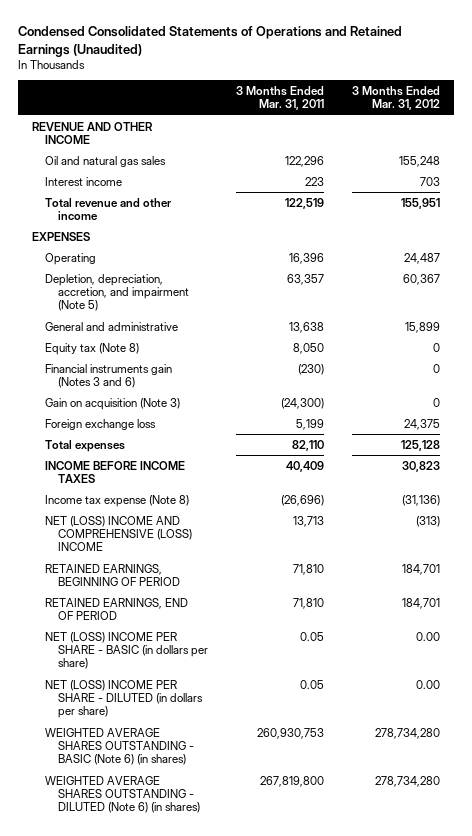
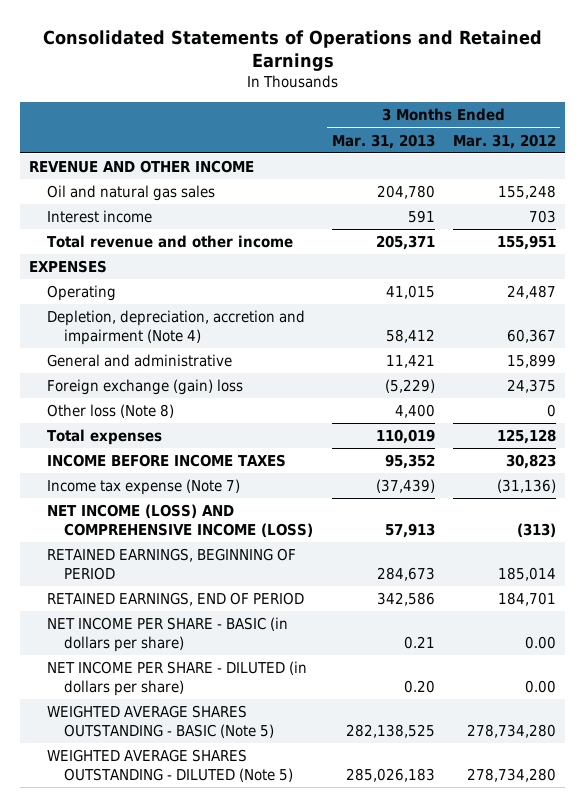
- Condensed Consolidated Statements of Operations and Retained Earnings (Unaudited)
+ Consolidated Statements of Operations and Retained Earnings
- | 3 Months Ended Mar. 31, 2011 | 3 Months Ended Mar. 31, 2012
+ | 3 Months Ended Mar. 31, 2013 | 3 Months Ended Mar. 31, 2012
- Depletion, depreciation, accretion, and impairment (Note 5) | 63,357 | 60,367
+ Depletion, depreciation, accretion and impairment (Note 4) | 58,412 | 60,367
- Equity tax (Note 8) | 8,050 | 0
- Financial instruments gain (Notes 3 and 6) | (230) | 0
- Gain on acquisition (Note 3) | (24,300) | 0
- Foreign exchange loss | 5,199 | 24,375
+ Foreign exchange (gain) loss | (5,229) | 24,375
+ Other loss (Note 8) | 4,400 | 0
- Income tax expense (Note 8) | (26,696) | (31,136)
- NET (LOSS) INCOME AND COMPREHENSIVE (LOSS) INCOME | 13,713 | (313)
- RETAINED EARNINGS, BEGINNING OF PERIOD | 71,810 | 184,701
+ Income tax expense (Note 7) | (37,439) | (31,136)
+ NET INCOME (LOSS) AND COMPREHENSIVE INCOME (LOSS) | 57,913 | (313)
+ RETAINED EARNINGS, BEGINNING OF PERIOD | 284,673 | 185,014
- NET (LOSS) INCOME PER SHARE - BASIC (in dollars per share) | 0.05 | 0.00
- NET (LOSS) INCOME PER SHARE - DILUTED (in dollars per share) | 0.05 | 0.00
- WEIGHTED AVERAGE SHARES OUTSTANDING - BASIC (Note 6) (in shares) | 260,930,753 | 278,734,280
- WEIGHTED AVERAGE SHARES OUTSTANDING - DILUTED (Note 6) (in shares) | 267,819,800 | 278,734,280
+ NET INCOME PER SHARE - BASIC (in dollars per share) | 0.21 | 0.00
+ NET INCOME PER SHARE - DILUTED (in dollars per share) | 0.20 | 0.00
+ WEIGHTED AVERAGE SHARES OUTSTANDING - BASIC (Note 5) | 282,138,525 | 278,734,280
+ WEIGHTED AVERAGE SHARES OUTSTANDING - DILUTED (Note 5) | 285,026,183 | 278,734,280

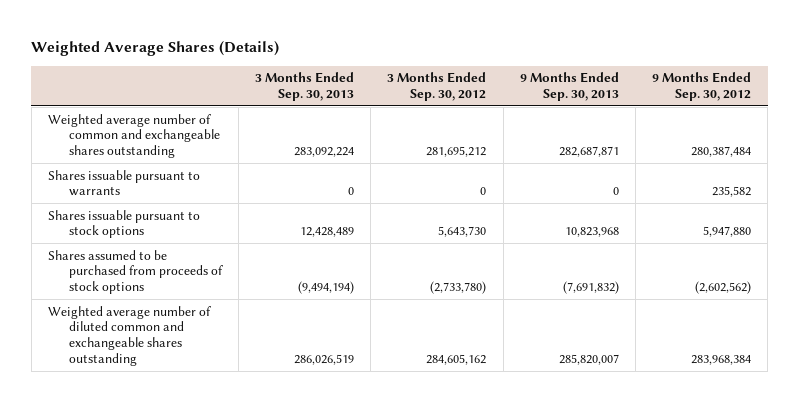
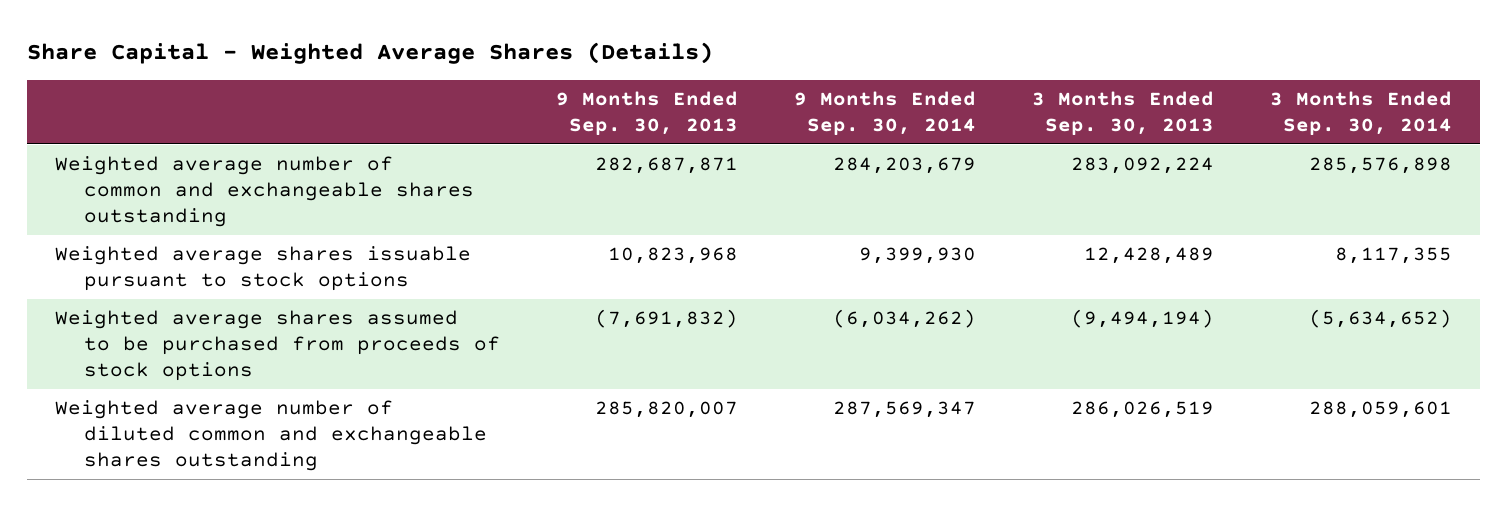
- Weighted Average Shares (Details)
+ Share Capital - Weighted Average Shares (Details)
- | 3 Months Ended Sep. 30, 2013 | 3 Months Ended Sep. 30, 2012 | 9 Months Ended Sep. 30, 2013 | 9 Months Ended Sep. 30, 2012
+ | 9 Months Ended Sep. 30, 2013 | 9 Months Ended Sep. 30, 2014 | 3 Months Ended Sep. 30, 2013 | 3 Months Ended Sep. 30, 2014
- Shares issuable pursuant to warrants | 0 | 0 | 0 | 235,582
- Shares issuable pursuant to stock options | 12,428,489 | 5,643,730 | 10,823,968 | 5,947,880
- Shares assumed to be purchased from proceeds of stock options | (9,494,194) | (2,733,780) | (7,691,832) | (2,602,562)
+ Weighted average shares issuable pursuant to stock options | 10,823,968 | 9,399,930 | 12,428,489 | 8,117,355
+ Weighted average shares assumed to be purchased from proceeds of stock options | (7,691,832) | (6,034,262) | (9,494,194) | (5,634,652)

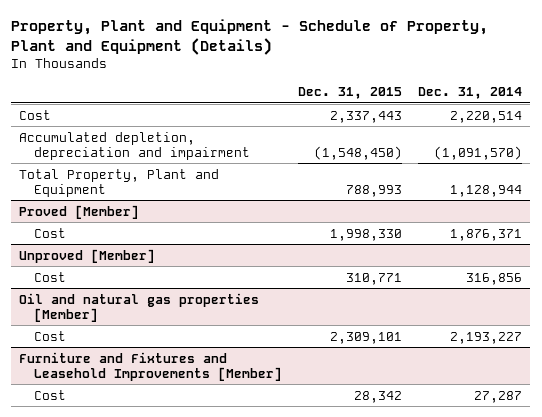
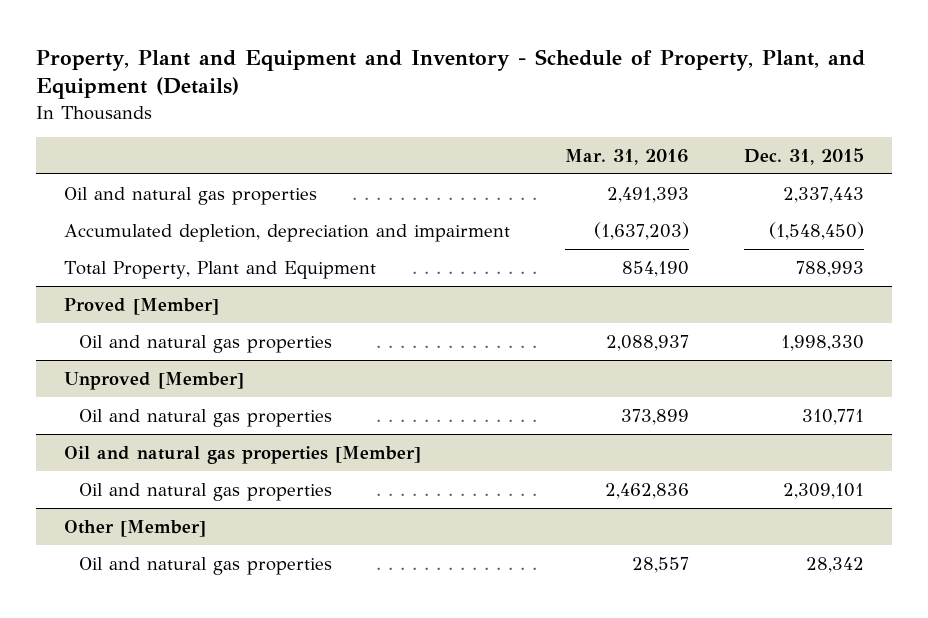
- Property, Plant and Equipment - Schedule of Property, Plant and Equipment (Details)
+ Property, Plant and Equipment and Inventory - Schedule of Property, Plant, and Equipment (Details)
- | Dec. 31, 2015 | Dec. 31, 2014
+ | Mar. 31, 2016 | Dec. 31, 2015
- Cost | 2,337,443 | 2,220,514
+ Oil and natural gas properties | 2,491,393 | 2,337,443
@ Proved [Member]
- Cost | 1,998,330 | 1,876,371
+ Oil and natural gas properties | 2,088,937 | 1,998,330
@ Unproved [Member]
- Cost | 310,771 | 316,856
+ Oil and natural gas properties | 373,899 | 310,771
@ Oil and natural gas properties [Member]
- Cost | 2,309,101 | 2,193,227
- Furniture and Fixtures and Leasehold Improvements [Member]
- Cost | 28,342 | 27,287
@ Oil and natural gas properties [Member]
+ Oil and natural gas properties | 2,462,836 | 2,309,101
+ Other [Member]
+ Oil and natural gas properties | 28,557 | 28,342

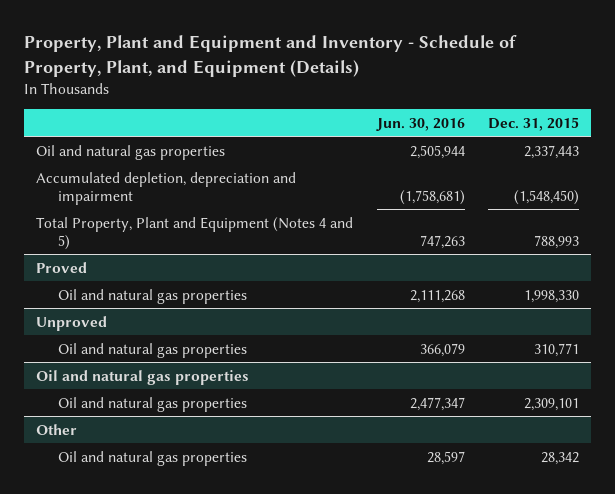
- | Mar. 31, 2016 | Dec. 31, 2015
+ | Jun. 30, 2016 | Dec. 31, 2015
- Total Property, Plant and Equipment | 854,190 | 788,993
- Proved [Member]
+ Total Property, Plant and Equipment (Notes 4 and 5) | 747,263 | 788,993
+ Proved
- Unproved [Member]
+ Unproved
- Oil and natural gas properties [Member]
+ Oil and natural gas properties
- Other [Member]
+ Other

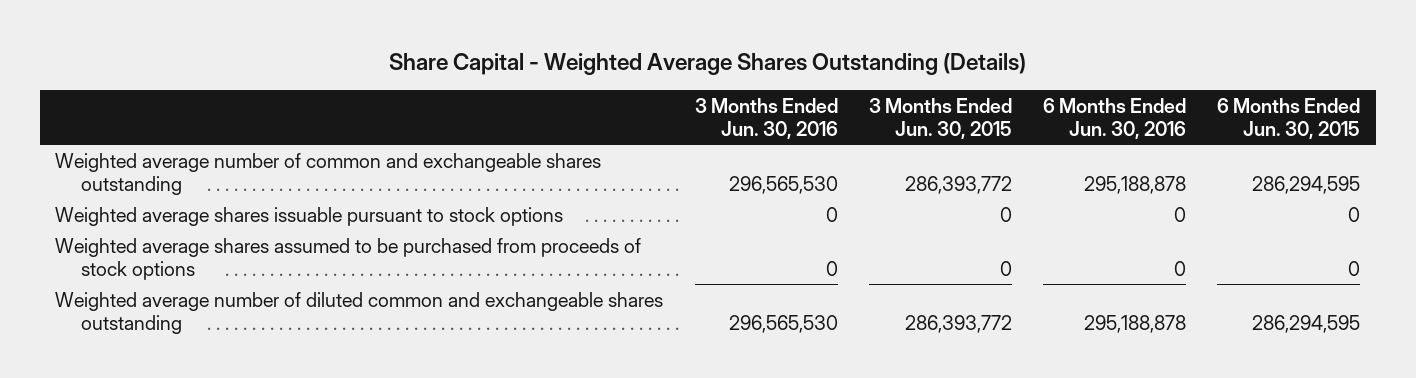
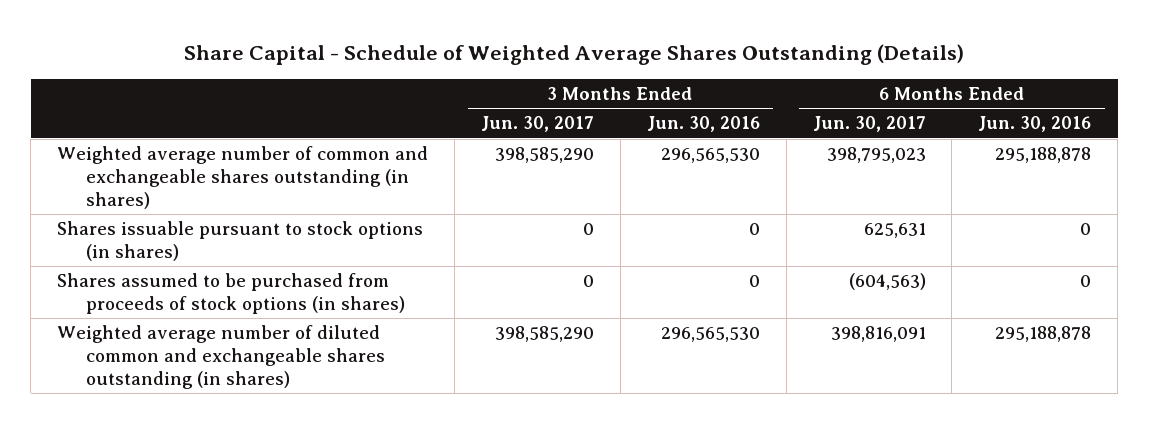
- Share Capital - Weighted Average Shares Outstanding (Details)
+ Share Capital - Schedule of Weighted Average Shares Outstanding (Details)
- | 3 Months Ended Jun. 30, 2016 | 3 Months Ended Jun. 30, 2015 | 6 Months Ended Jun. 30, 2016 | 6 Months Ended Jun. 30, 2015
+ | 3 Months Ended Jun. 30, 2017 | 3 Months Ended Jun. 30, 2016 | 6 Months Ended Jun. 30, 2017 | 6 Months Ended Jun. 30, 2016
- Weighted average number of common and exchangeable shares outstanding | 296,565,530 | 286,393,772 | 295,188,878 | 286,294,595
- Weighted average shares issuable pursuant to stock options | 0 | 0 | 0 | 0
- Weighted average shares assumed to be purchased from proceeds of stock options | 0 | 0 | 0 | 0
- Weighted average number of diluted common and exchangeable shares outstanding | 296,565,530 | 286,393,772 | 295,188,878 | 286,294,595
+ Weighted average number of common and exchangeable shares outstanding (in shares) | 398,585,290 | 296,565,530 | 398,795,023 | 295,188,878
+ Shares issuable pursuant to stock options (in shares) | 0 | 0 | 625,631 | 0
+ Shares assumed to be purchased from proceeds of stock options (in shares) | 0 | 0 | (604,563) | 0
+ Weighted average number of diluted common and exchangeable shares outstanding (in shares) | 398,585,290 | 296,565,530 | 398,816,091 | 295,188,878

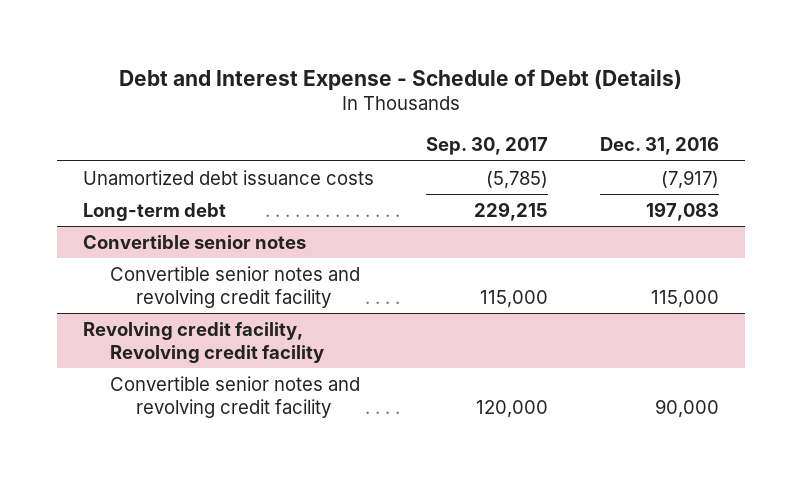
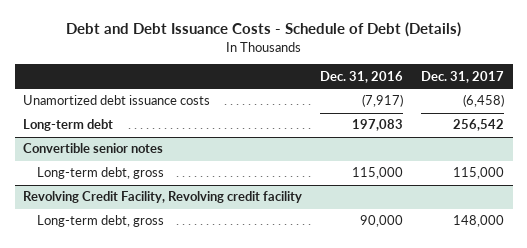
- Debt and Interest Expense - Schedule of Debt (Details)
+ Debt and Debt Issuance Costs - Schedule of Debt (Details)
- | Sep. 30, 2017 | Dec. 31, 2016
+ | Dec. 31, 2016 | Dec. 31, 2017
@ Convertible senior notes
- Convertible senior notes and revolving credit facility | 115,000 | 115,000
- Revolving credit facility, Revolving credit facility
- Convertible senior notes and revolving credit facility | 120,000 | 90,000
@ Convertible senior notes
+ Long-term debt, gross | 115,000 | 115,000
+ Revolving Credit Facility, Revolving credit facility
+ Long-term debt, gross | 90,000 | 148,000

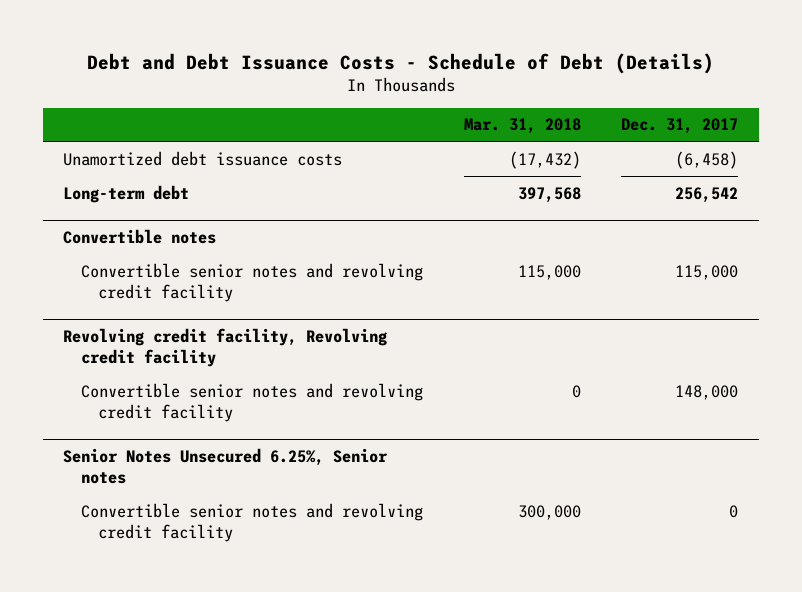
- | Dec. 31, 2016 | Dec. 31, 2017
+ | Mar. 31, 2018 | Dec. 31, 2017
- Convertible senior notes
- Long-term debt, gross | 115,000 | 115,000
- Revolving Credit Facility, Revolving credit facility
- Long-term debt, gross | 90,000 | 148,000
+ Convertible notes
+ Convertible senior notes and revolving credit facility | 115,000 | 115,000
+ Revolving credit facility, Revolving credit facility
+ Convertible senior notes and revolving credit facility | 0 | 148,000
+ Senior Notes Unsecured 6.25%, Senior notes
+ Convertible senior notes and revolving credit facility | 300,000 | 0

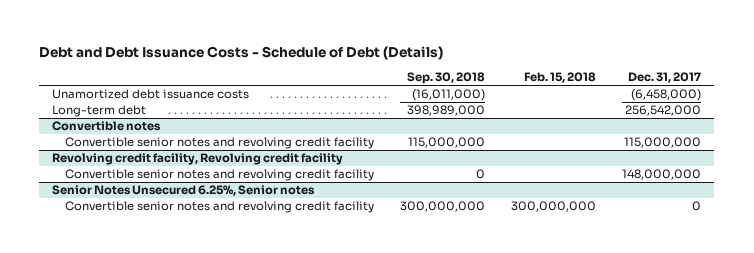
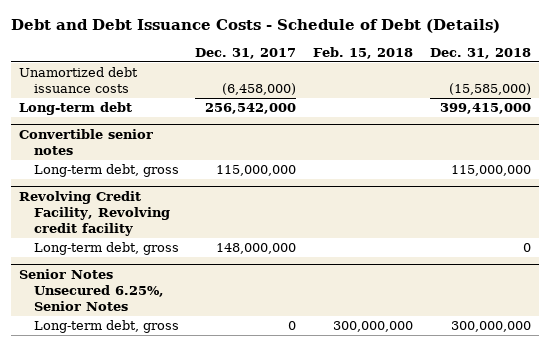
- | Sep. 30, 2018 | Feb. 15, 2018 | Dec. 31, 2017
+ | Dec. 31, 2017 | Feb. 15, 2018 | Dec. 31, 2018
- Convertible notes
- Convertible senior notes and revolving credit facility | 115,000,000 | | 115,000,000
- Revolving credit facility, Revolving credit facility
- Convertible senior notes and revolving credit facility | 0 | | 148,000,000
- Senior Notes Unsecured 6.25%, Senior notes
- Convertible senior notes and revolving credit facility | 300,000,000 | 300,000,000 | 0
+ Convertible senior notes
+ Long-term debt, gross | 115,000,000 | | 115,000,000
+ Revolving Credit Facility, Revolving credit facility
+ Long-term debt, gross | 148,000,000 | | 0
+ Senior Notes Unsecured 6.25%, Senior Notes
+ Long-term debt, gross | 0 | 300,000,000 | 300,000,000

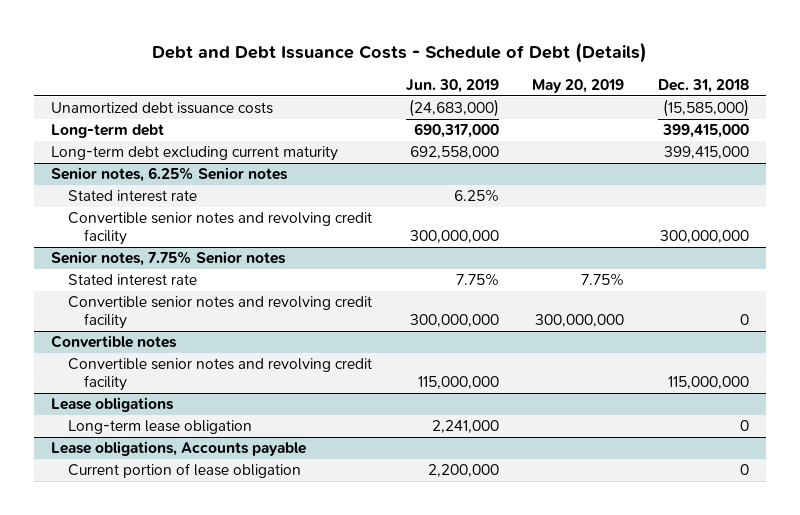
- | Dec. 31, 2017 | Feb. 15, 2018 | Dec. 31, 2018
+ | Jun. 30, 2019 | May 20, 2019 | Dec. 31, 2018
- Convertible senior notes
- Long-term debt, gross | 115,000,000 | | 115,000,000
- Revolving Credit Facility, Revolving credit facility
- Long-term debt, gross | 148,000,000 | | 0
- Senior Notes Unsecured 6.25%, Senior Notes
- Long-term debt, gross | 0 | 300,000,000 | 300,000,000
+ Long-term debt excluding current maturity | 692,558,000 | | 399,415,000
+ Senior notes, 6.25% Senior notes
+ Stated interest rate | 6.25% | |
+ Convertible senior notes and revolving credit facility | 300,000,000 | | 300,000,000
+ Senior notes, 7.75% Senior notes
+ Stated interest rate | 7.75% | 7.75% |
+ Convertible senior notes and revolving credit facility | 300,000,000 | 300,000,000 | 0
+ Convertible notes
+ Convertible senior notes and revolving credit facility | 115,000,000 | | 115,000,000
+ Lease obligations
+ Long-term lease obligation | 2,241,000 | | 0
+ Lease obligations, Accounts payable
+ Current portion of lease obligation | 2,200,000 | | 0

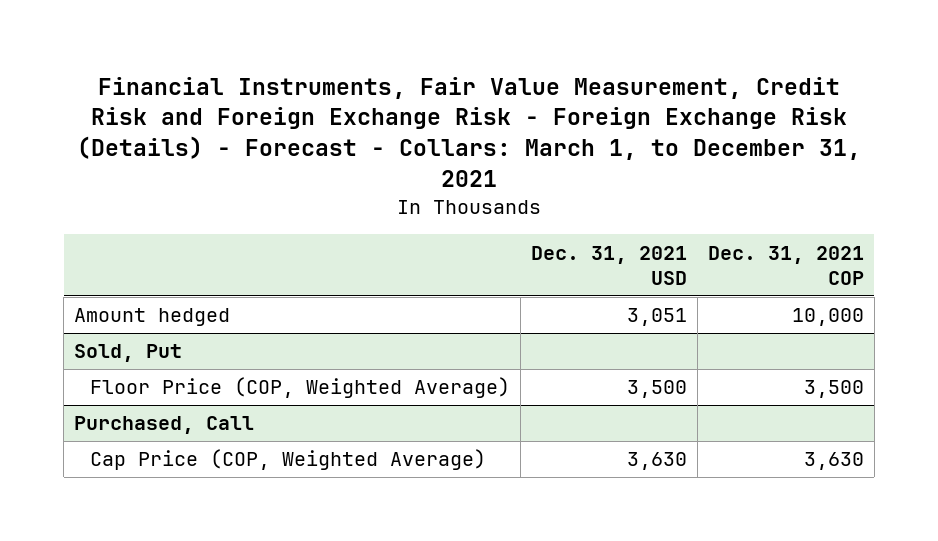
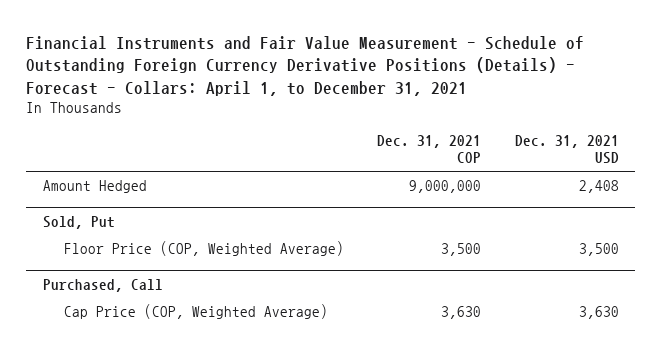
- Financial Instruments, Fair Value Measurement, Credit Risk and Foreign Exchange Risk - Foreign Exchange Risk (Details) - Forecast - Collars: March 1, to December 31, 2021
+ Financial Instruments and Fair Value Measurement - Schedule of Outstanding Foreign Currency Derivative Positions (Details) - Forecast - Collars: April 1, to December 31, 2021
- | Dec. 31, 2021 USD | Dec. 31, 2021 COP
+ | Dec. 31, 2021 COP | Dec. 31, 2021 USD
- Amount hedged | 3,051 | 10,000
+ Amount Hedged | 9,000,000 | 2,408

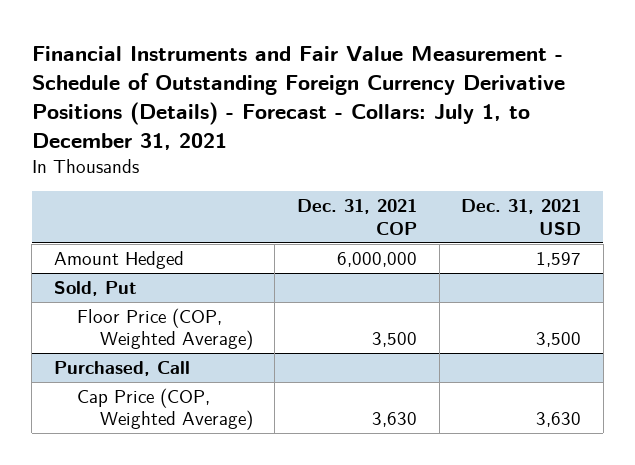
- Financial Instruments and Fair Value Measurement - Schedule of Outstanding Foreign Currency Derivative Positions (Details) - Forecast - Collars: April 1, to December 31, 2021
+ Financial Instruments and Fair Value Measurement - Schedule of Outstanding Foreign Currency Derivative Positions (Details) - Forecast - Collars: July 1, to December 31, 2021
- Amount Hedged | 9,000,000 | 2,408
+ Amount Hedged | 6,000,000 | 1,597

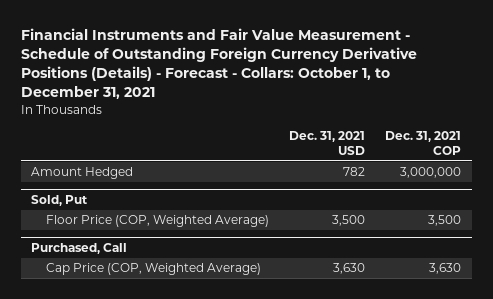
- Financial Instruments and Fair Value Measurement - Schedule of Outstanding Foreign Currency Derivative Positions (Details) - Forecast - Collars: July 1, to December 31, 2021
+ Financial Instruments and Fair Value Measurement - Schedule of Outstanding Foreign Currency Derivative Positions (Details) - Forecast - Collars: October 1, to December 31, 2021
- | Dec. 31, 2021 COP | Dec. 31, 2021 USD
+ | Dec. 31, 2021 USD | Dec. 31, 2021 COP
- Amount Hedged | 6,000,000 | 1,597
+ Amount Hedged | 782 | 3,000,000

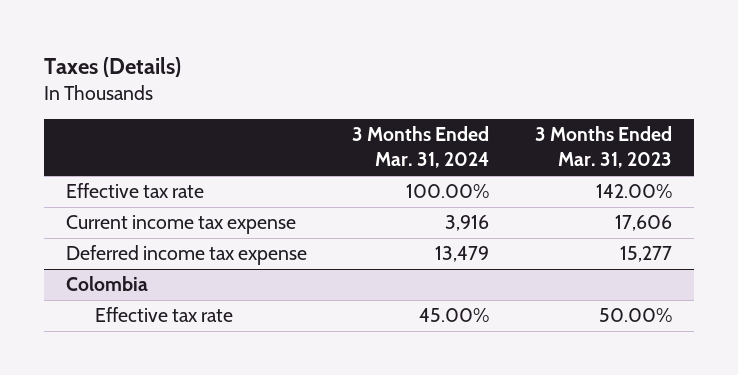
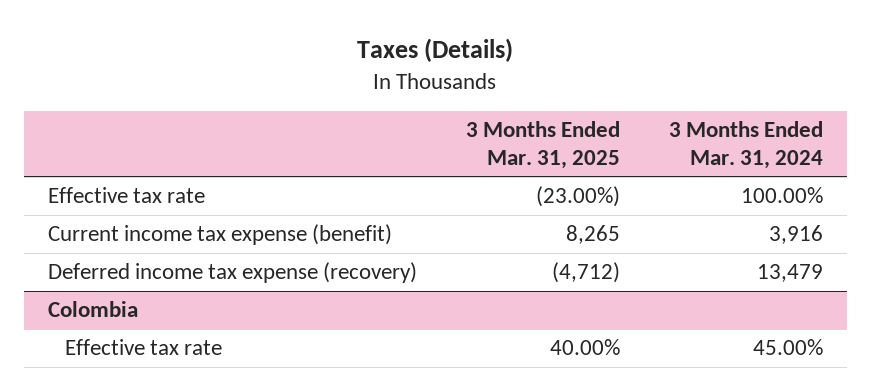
- | 3 Months Ended Mar. 31, 2024 | 3 Months Ended Mar. 31, 2023
+ | 3 Months Ended Mar. 31, 2025 | 3 Months Ended Mar. 31, 2024
- Current income tax expense | 3,916 | 17,606
- Deferred income tax expense | 13,479 | 15,277
+ Current income tax expense (benefit) | 8,265 | 3,916
+ Deferred income tax expense (recovery) | (4,712) | 13,479

